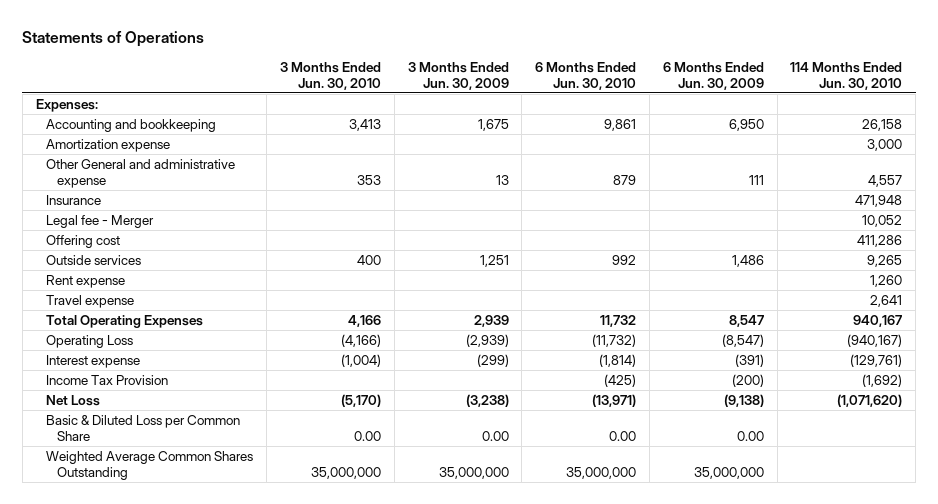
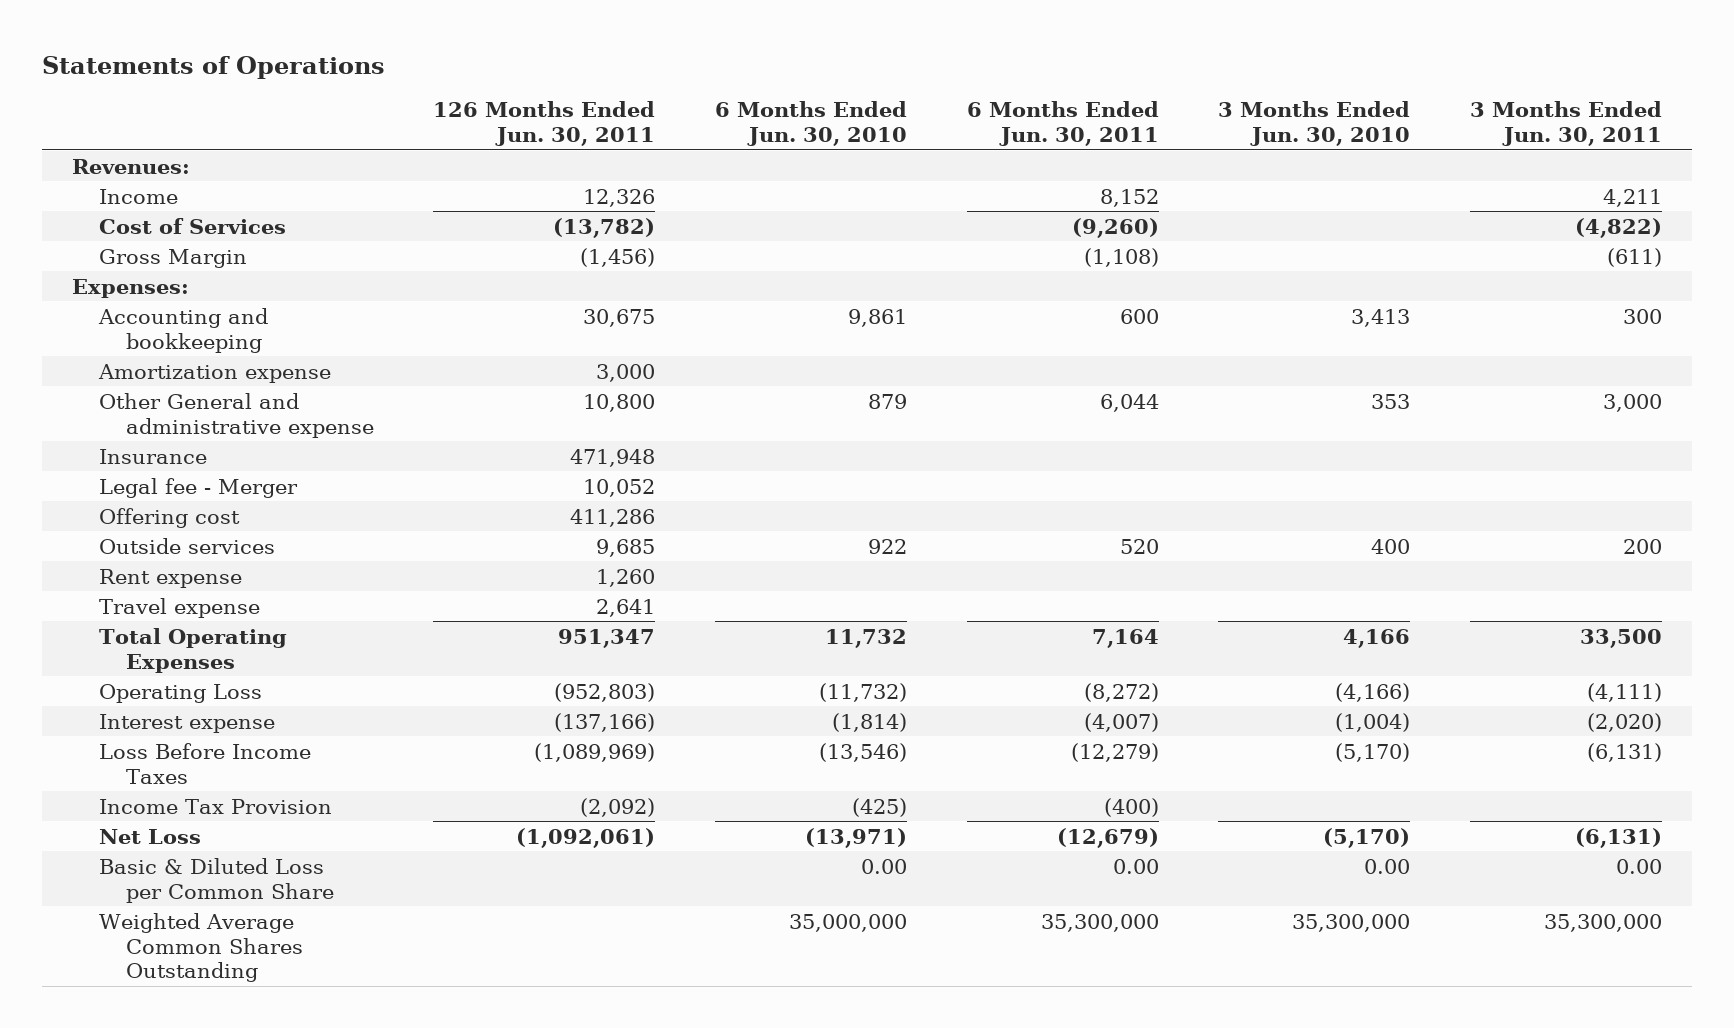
- | 3 Months Ended Jun. 30, 2010 | 3 Months Ended Jun. 30, 2009 | 6 Months Ended Jun. 30, 2010 | 6 Months Ended Jun. 30, 2009 | 114 Months Ended Jun. 30, 2010
+ | 126 Months Ended Jun. 30, 2011 | 6 Months Ended Jun. 30, 2010 | 6 Months Ended Jun. 30, 2011 | 3 Months Ended Jun. 30, 2010 | 3 Months Ended Jun. 30, 2011
+ Revenues:
+ Income | 12,326 | | 8,152 | | 4,211
+ Cost of Services | (13,782) | | (9,260) | | (4,822)
+ Gross Margin | (1,456) | | (1,108) | | (611)
- Outside services | 400 | 1,251 | 992 | 1,486 | 9,265
+ Outside services | 9,685 | 922 | 520 | 400 | 200
+ Loss Before Income Taxes | (1,089,969) | (13,546) | (12,279) | (5,170) | (6,131)
- Weighted Average Common Shares Outstanding | 35,000,000 | 35,000,000 | 35,000,000 | 35,000,000 |
+ Weighted Average Common Shares Outstanding | | 35,000,000 | 35,300,000 | 35,300,000 | 35,300,000

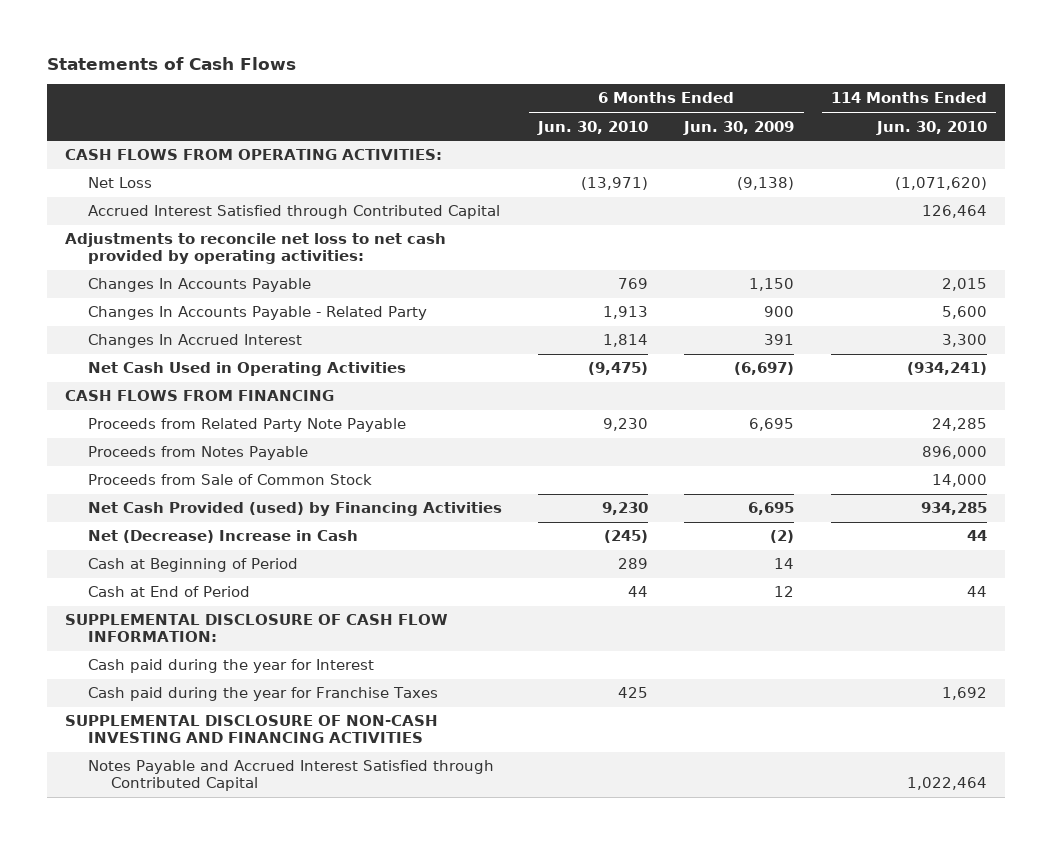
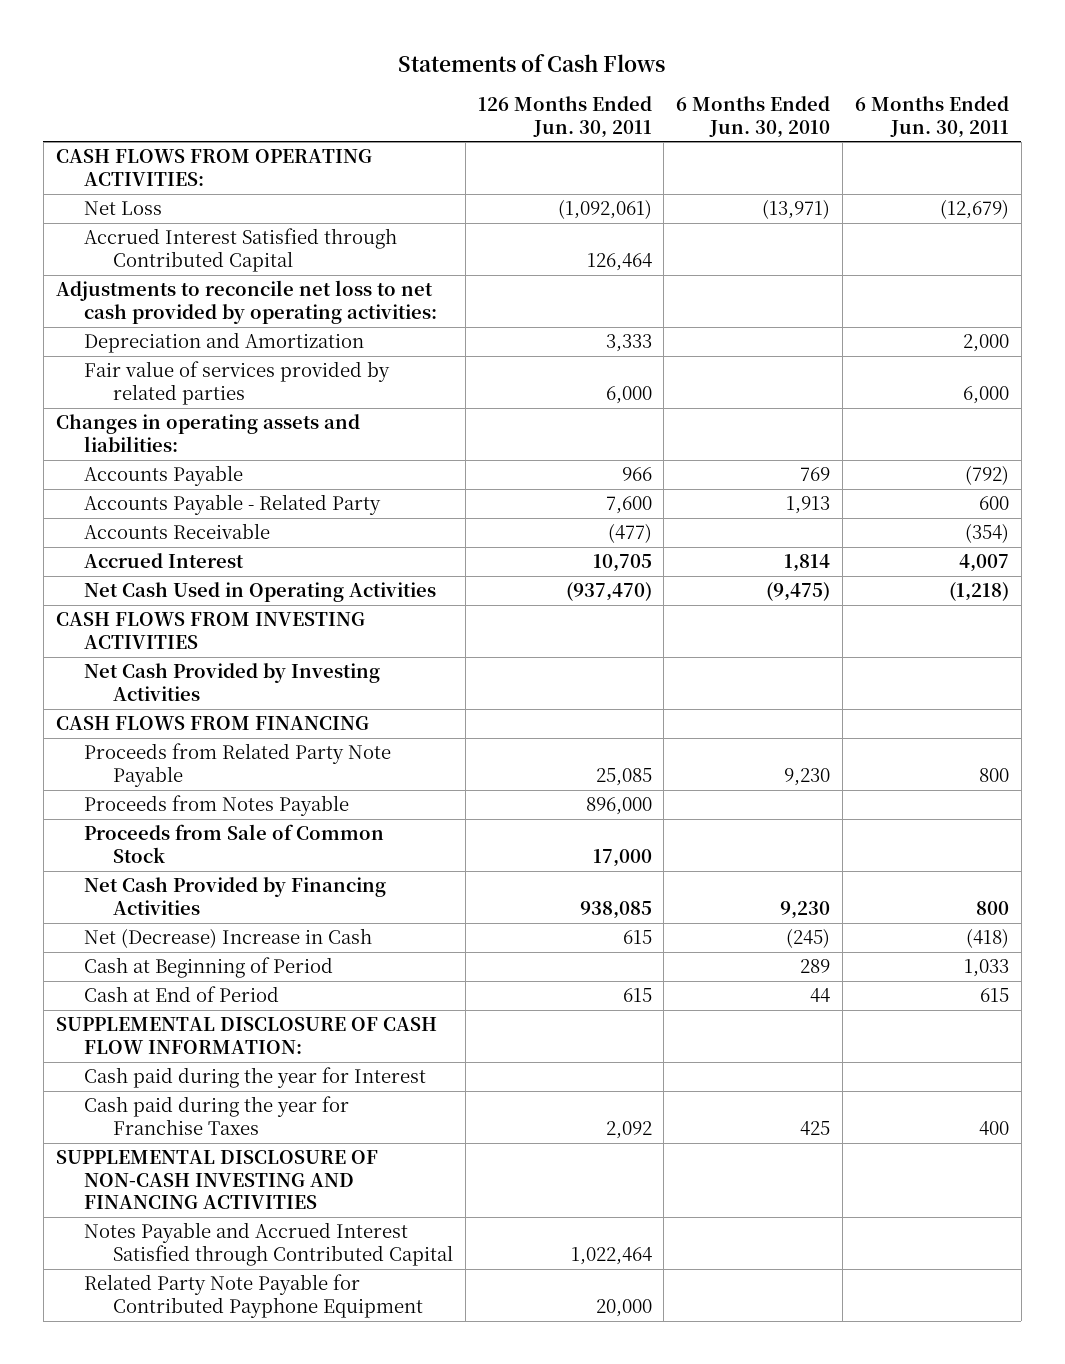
- | 6 Months Ended Jun. 30, 2010 | 6 Months Ended Jun. 30, 2009 | 114 Months Ended Jun. 30, 2010
+ | 126 Months Ended Jun. 30, 2011 | 6 Months Ended Jun. 30, 2010 | 6 Months Ended Jun. 30, 2011
- Changes In Accounts Payable | 769 | 1,150 | 2,015
- Changes In Accounts Payable - Related Party | 1,913 | 900 | 5,600
- Changes In Accrued Interest | 1,814 | 391 | 3,300
+ Depreciation and Amortization | 3,333 | | 2,000
+ Fair value of services provided by related parties | 6,000 | | 6,000
+ Changes in operating assets and liabilities:
+ Accounts Payable | 966 | 769 | (792)
+ Accounts Payable - Related Party | 7,600 | 1,913 | 600
+ Accounts Receivable | (477) | | (354)
+ Accrued Interest | 10,705 | 1,814 | 4,007
+ CASH FLOWS FROM INVESTING ACTIVITIES
+ Net Cash Provided by Investing Activities
- Net Cash Provided (used) by Financing Activities | 9,230 | 6,695 | 934,285
+ Net Cash Provided by Financing Activities | 938,085 | 9,230 | 800
+ Related Party Note Payable for Contributed Payphone Equipment | 20,000 | |

